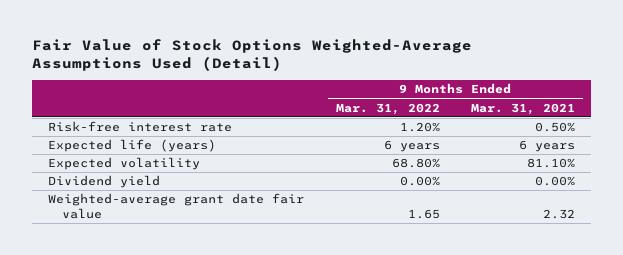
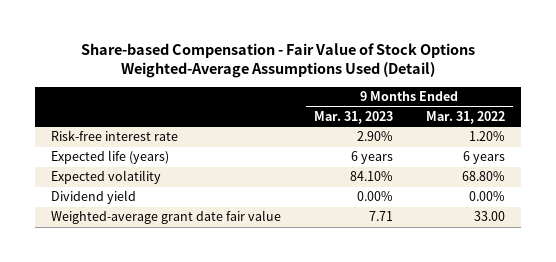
- Fair Value of Stock Options Weighted-Average Assumptions Used (Detail)
+ Share-based Compensation - Fair Value of Stock Options Weighted-Average Assumptions Used (Detail)
- | 9 Months Ended Mar. 31, 2022 | 9 Months Ended Mar. 31, 2021
+ | 9 Months Ended Mar. 31, 2023 | 9 Months Ended Mar. 31, 2022
- Weighted-average grant date fair value | 1.65 | 2.32
+ Weighted-average grant date fair value | 7.71 | 33.00

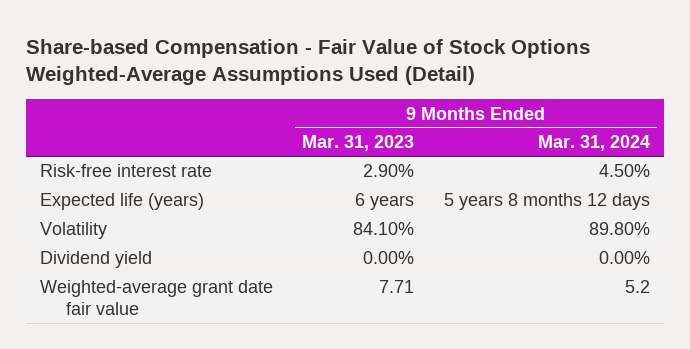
- | 9 Months Ended Mar. 31, 2023 | 9 Months Ended Mar. 31, 2022
+ | 9 Months Ended Mar. 31, 2023 | 9 Months Ended Mar. 31, 2024
- Expected volatility | 84.10% | 68.80%
+ Volatility | 84.10% | 89.80%

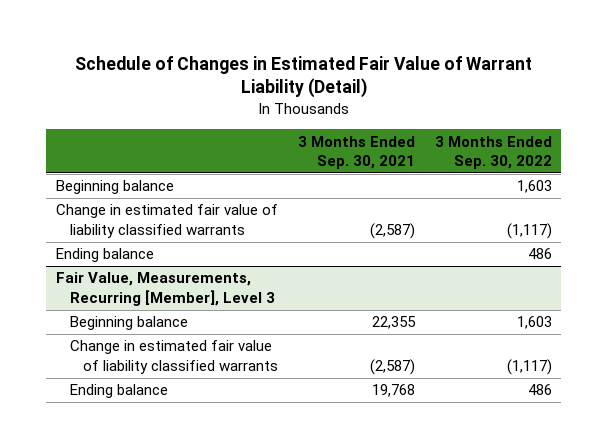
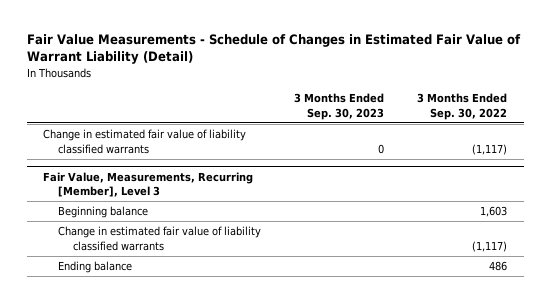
- Schedule of Changes in Estimated Fair Value of Warrant Liability (Detail)
+ Fair Value Measurements - Schedule of Changes in Estimated Fair Value of Warrant Liability (Detail)
- | 3 Months Ended Sep. 30, 2021 | 3 Months Ended Sep. 30, 2022
+ | 3 Months Ended Sep. 30, 2023 | 3 Months Ended Sep. 30, 2022
- Beginning balance | | 1,603
- Ending balance | | 486

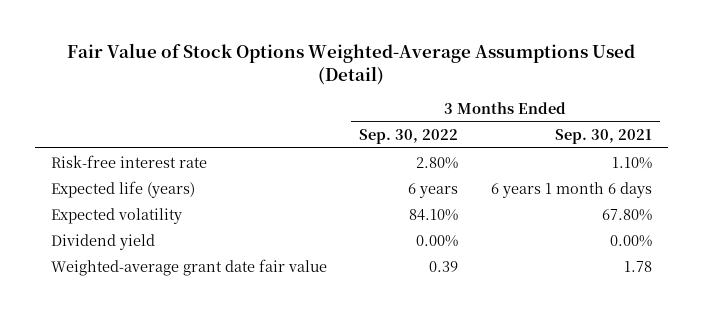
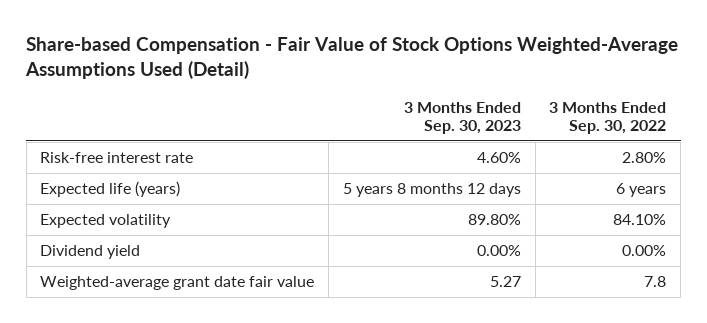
- Fair Value of Stock Options Weighted-Average Assumptions Used (Detail)
+ Share-based Compensation - Fair Value of Stock Options Weighted-Average Assumptions Used (Detail)
- | 3 Months Ended Sep. 30, 2022 | 3 Months Ended Sep. 30, 2021
+ | 3 Months Ended Sep. 30, 2023 | 3 Months Ended Sep. 30, 2022
- Weighted-average grant date fair value | 0.39 | 1.78
+ Weighted-average grant date fair value | 5.27 | 7.8

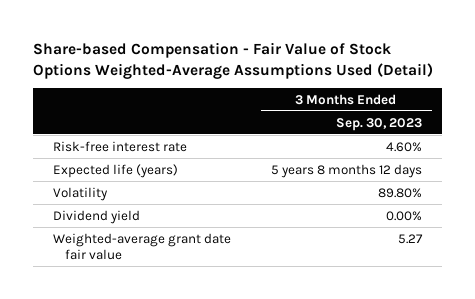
- | 3 Months Ended Sep. 30, 2023 | 3 Months Ended Sep. 30, 2022
+ | 3 Months Ended Sep. 30, 2023
- Expected volatility | 89.80% | 84.10%
+ Volatility | 89.80%

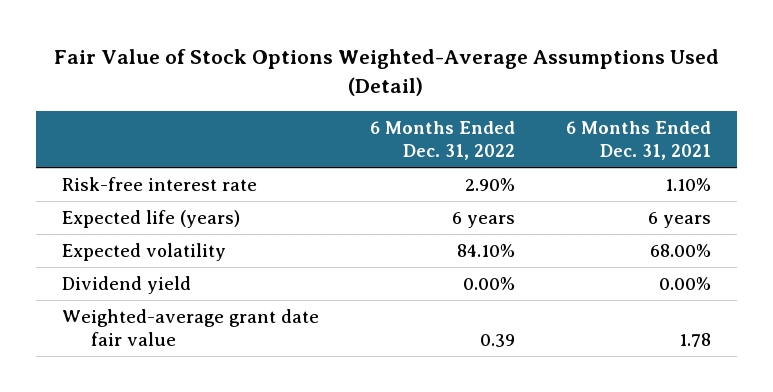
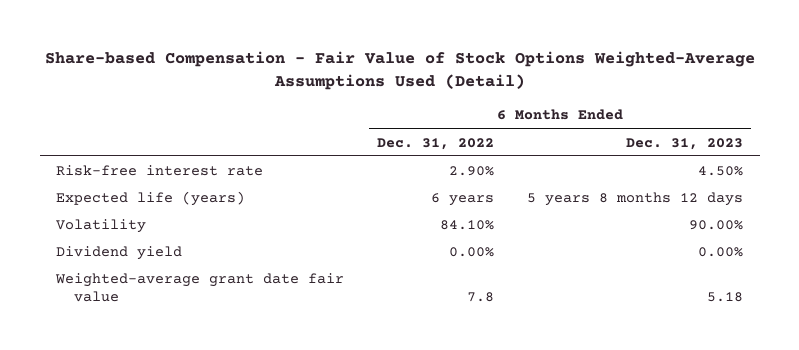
- Fair Value of Stock Options Weighted-Average Assumptions Used (Detail)
+ Share-based Compensation - Fair Value of Stock Options Weighted-Average Assumptions Used (Detail)
- | 6 Months Ended Dec. 31, 2022 | 6 Months Ended Dec. 31, 2021
+ | 6 Months Ended Dec. 31, 2022 | 6 Months Ended Dec. 31, 2023
- Expected volatility | 84.10% | 68.00%
+ Volatility | 84.10% | 90.00%
- Weighted-average grant date fair value | 0.39 | 1.78
+ Weighted-average grant date fair value | 7.8 | 5.18

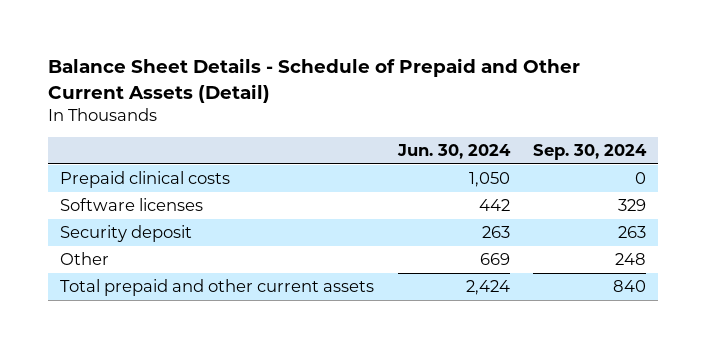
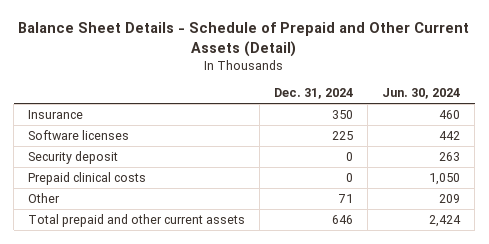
- | Jun. 30, 2024 | Sep. 30, 2024
+ | Dec. 31, 2024 | Jun. 30, 2024
+ Insurance | 350 | 460
- Other | 669 | 248
moved down: Prepaid clinical costs | 0 | 1,050
+ Other | 71 | 209

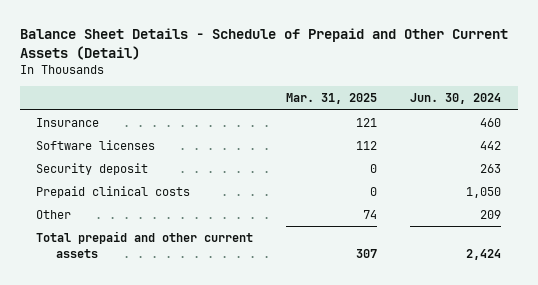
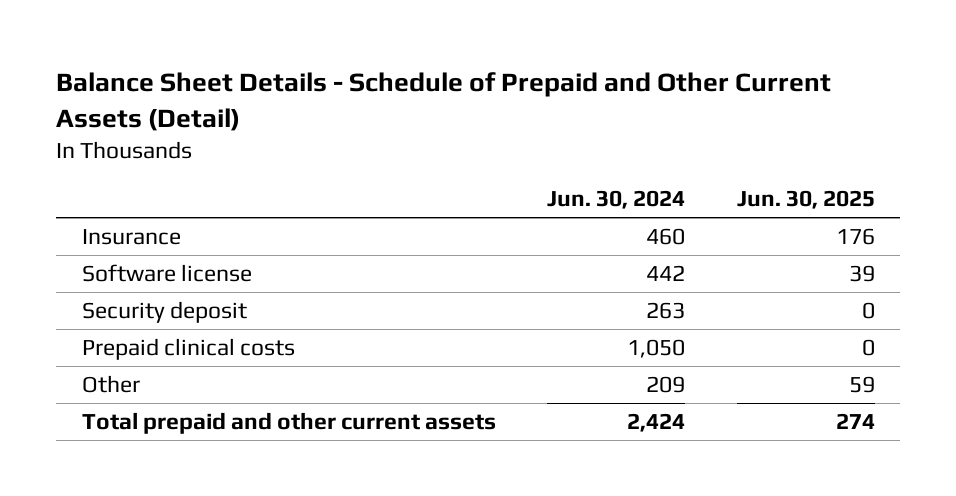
- | Mar. 31, 2025 | Jun. 30, 2024
+ | Jun. 30, 2024 | Jun. 30, 2025
- Software licenses | 112 | 442
+ Software license | 442 | 39

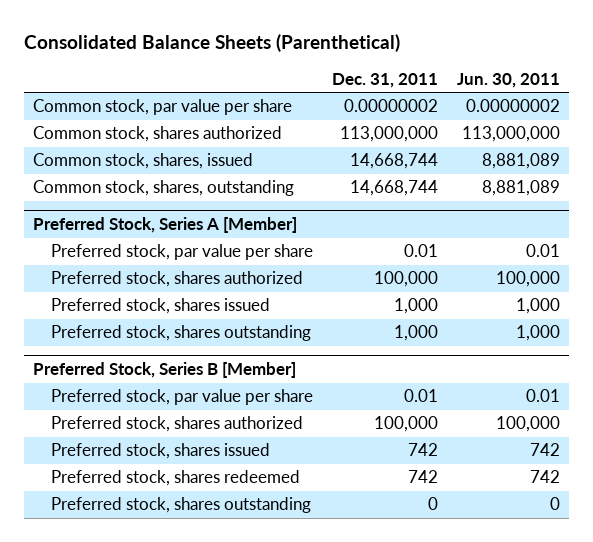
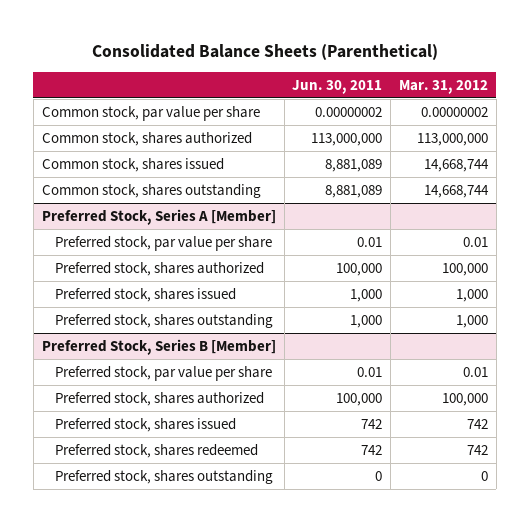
- | Dec. 31, 2011 | Jun. 30, 2011
+ | Jun. 30, 2011 | Mar. 31, 2012
- Common stock, shares, issued | 14,668,744 | 8,881,089
- Common stock, shares, outstanding | 14,668,744 | 8,881,089
+ Common stock, shares issued | 8,881,089 | 14,668,744
+ Common stock, shares outstanding | 8,881,089 | 14,668,744

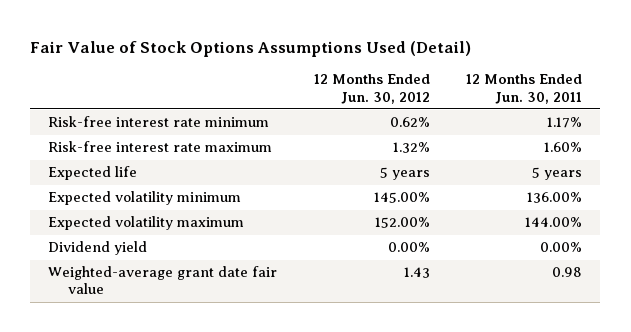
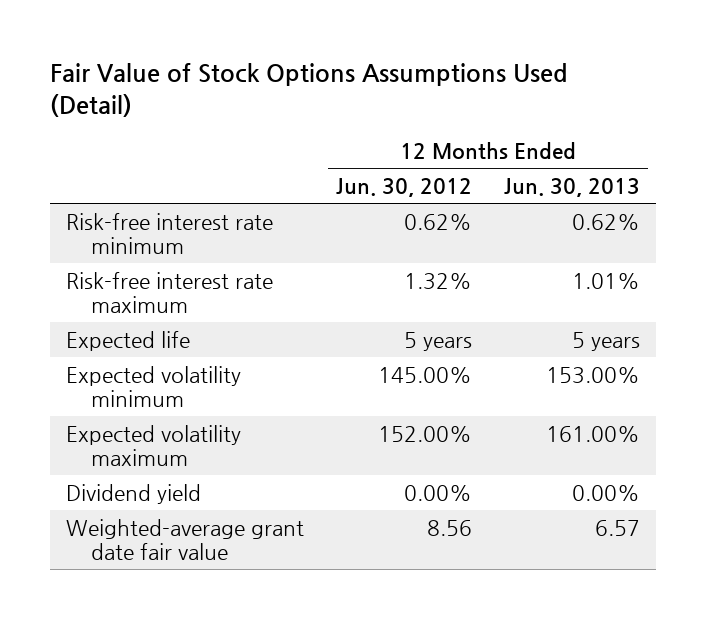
- | 12 Months Ended Jun. 30, 2012 | 12 Months Ended Jun. 30, 2011
+ | 12 Months Ended Jun. 30, 2012 | 12 Months Ended Jun. 30, 2013
- Weighted-average grant date fair value | 1.43 | 0.98
+ Weighted-average grant date fair value | 8.56 | 6.57

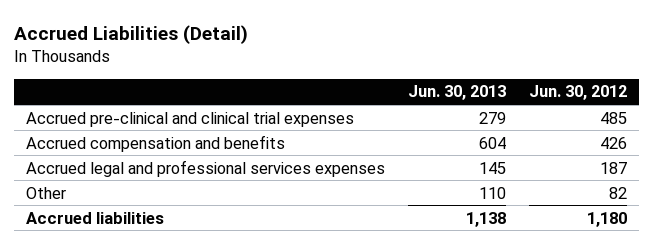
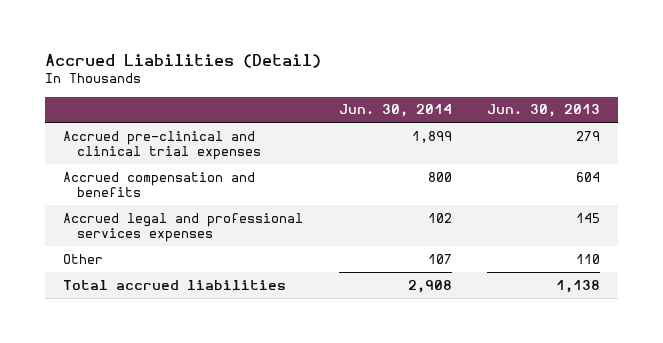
- | Jun. 30, 2013 | Jun. 30, 2012
+ | Jun. 30, 2014 | Jun. 30, 2013
- Accrued liabilities | 1,138 | 1,180
+ Total accrued liabilities | 2,908 | 1,138

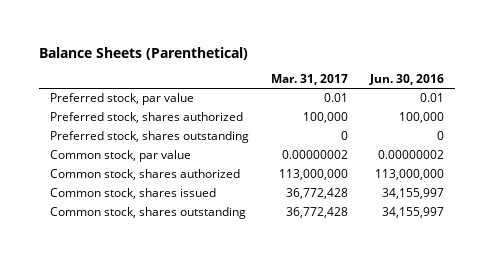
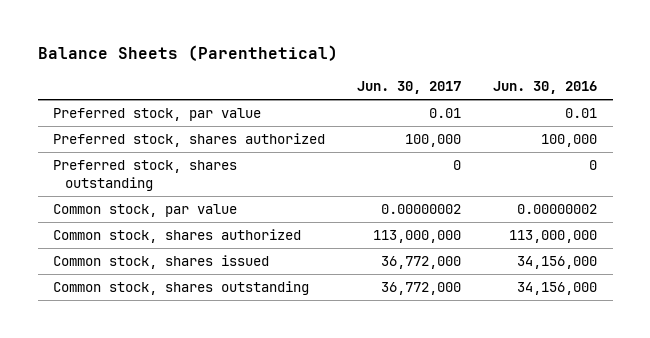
- | Mar. 31, 2017 | Jun. 30, 2016
+ | Jun. 30, 2017 | Jun. 30, 2016
- Common stock, shares issued | 36,772,428 | 34,155,997
- Common stock, shares outstanding | 36,772,428 | 34,155,997
+ Common stock, shares issued | 36,772,000 | 34,156,000
+ Common stock, shares outstanding | 36,772,000 | 34,156,000

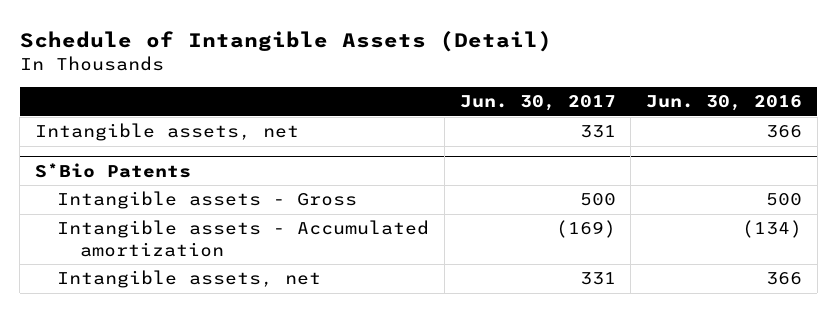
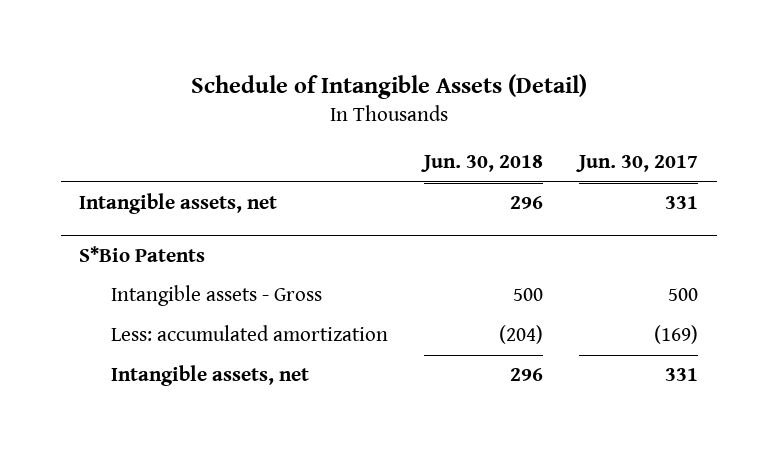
- | Jun. 30, 2017 | Jun. 30, 2016
+ | Jun. 30, 2018 | Jun. 30, 2017
@ S*Bio Patents
- Intangible assets - Accumulated amortization | (169) | (134)
+ Less: accumulated amortization | (204) | (169)

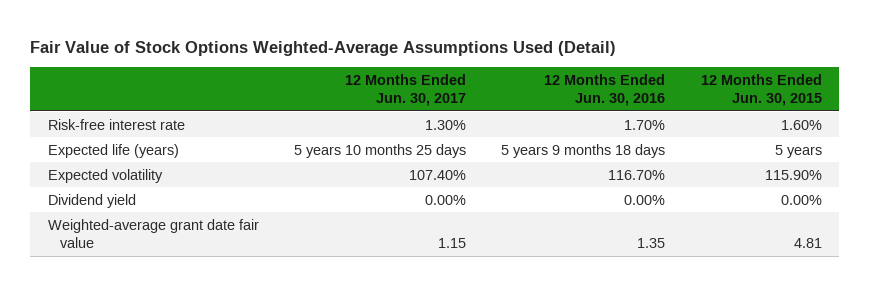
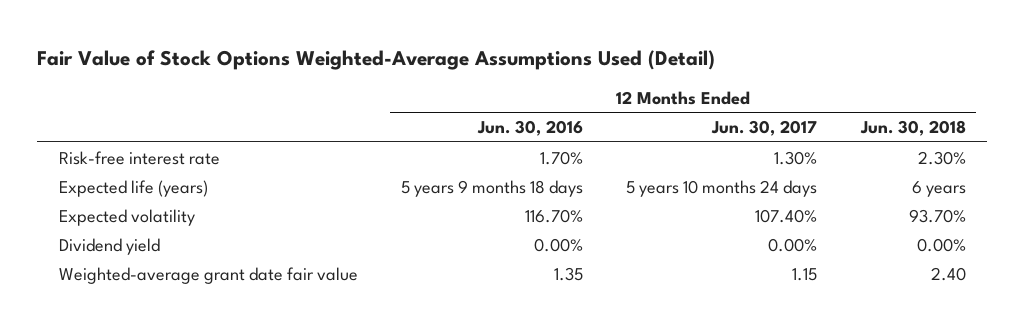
- | 12 Months Ended Jun. 30, 2017 | 12 Months Ended Jun. 30, 2016 | 12 Months Ended Jun. 30, 2015
+ | 12 Months Ended Jun. 30, 2016 | 12 Months Ended Jun. 30, 2017 | 12 Months Ended Jun. 30, 2018
- Expected life (years) | 5 years 10 months 25 days | 5 years 9 months 18 days | 5 years
+ Expected life (years) | 5 years 9 months 18 days | 5 years 10 months 24 days | 6 years

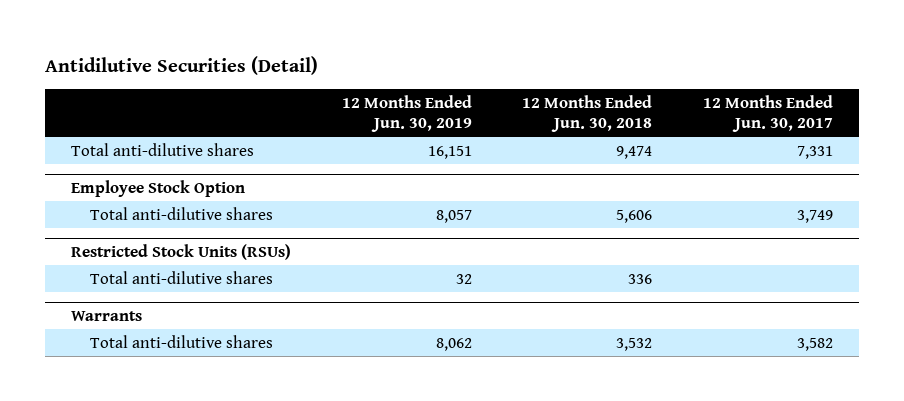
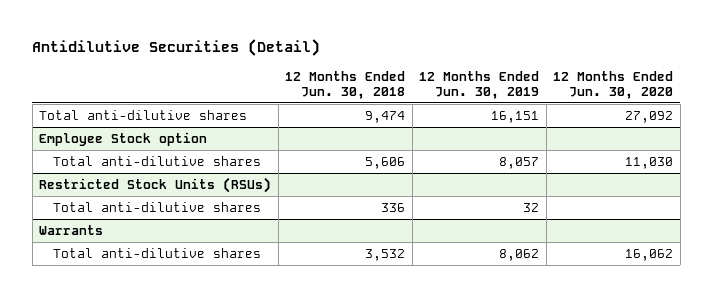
- | 12 Months Ended Jun. 30, 2019 | 12 Months Ended Jun. 30, 2018 | 12 Months Ended Jun. 30, 2017
+ | 12 Months Ended Jun. 30, 2018 | 12 Months Ended Jun. 30, 2019 | 12 Months Ended Jun. 30, 2020
- Employee Stock Option
+ Employee Stock option

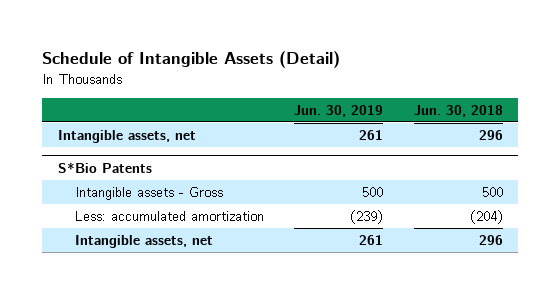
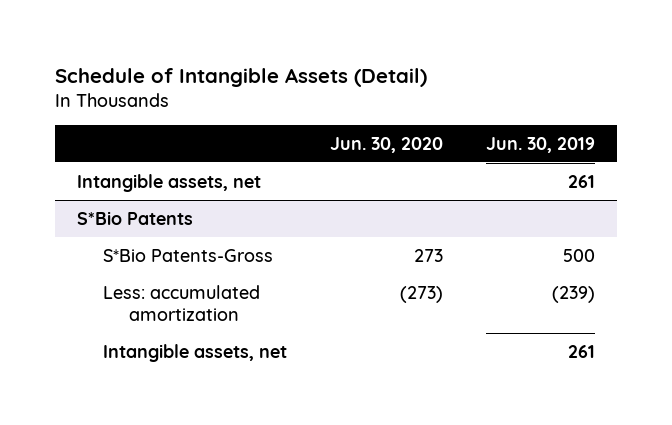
- | Jun. 30, 2019 | Jun. 30, 2018
+ | Jun. 30, 2020 | Jun. 30, 2019
@ S*Bio Patents
- Intangible assets - Gross | 500 | 500
+ S*Bio Patents-Gross | 273 | 500

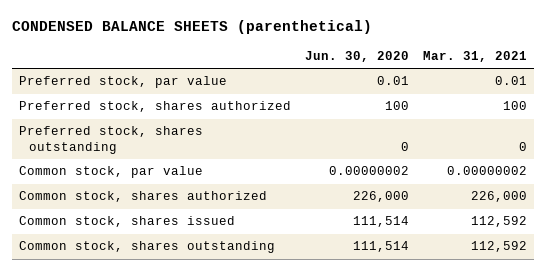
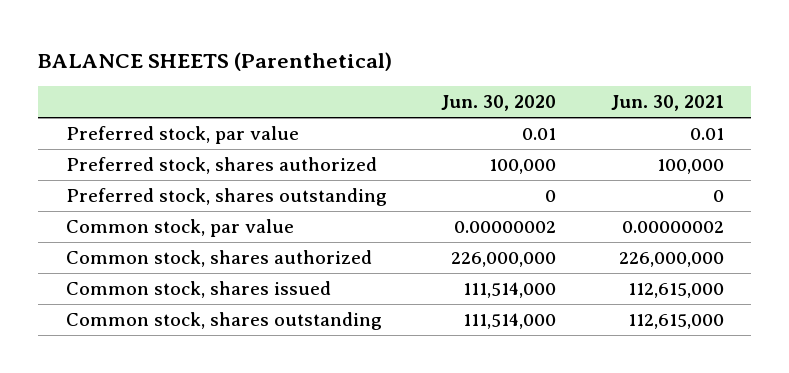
- CONDENSED BALANCE SHEETS (parenthetical)
+ BALANCE SHEETS (Parenthetical)
- | Jun. 30, 2020 | Mar. 31, 2021
+ | Jun. 30, 2020 | Jun. 30, 2021
- Preferred stock, shares authorized | 100 | 100
+ Preferred stock, shares authorized | 100,000 | 100,000
- Common stock, shares authorized | 226,000 | 226,000
- Common stock, shares issued | 111,514 | 112,592
- Common stock, shares outstanding | 111,514 | 112,592
+ Common stock, shares authorized | 226,000,000 | 226,000,000
+ Common stock, shares issued | 111,514,000 | 112,615,000
+ Common stock, shares outstanding | 111,514,000 | 112,615,000

